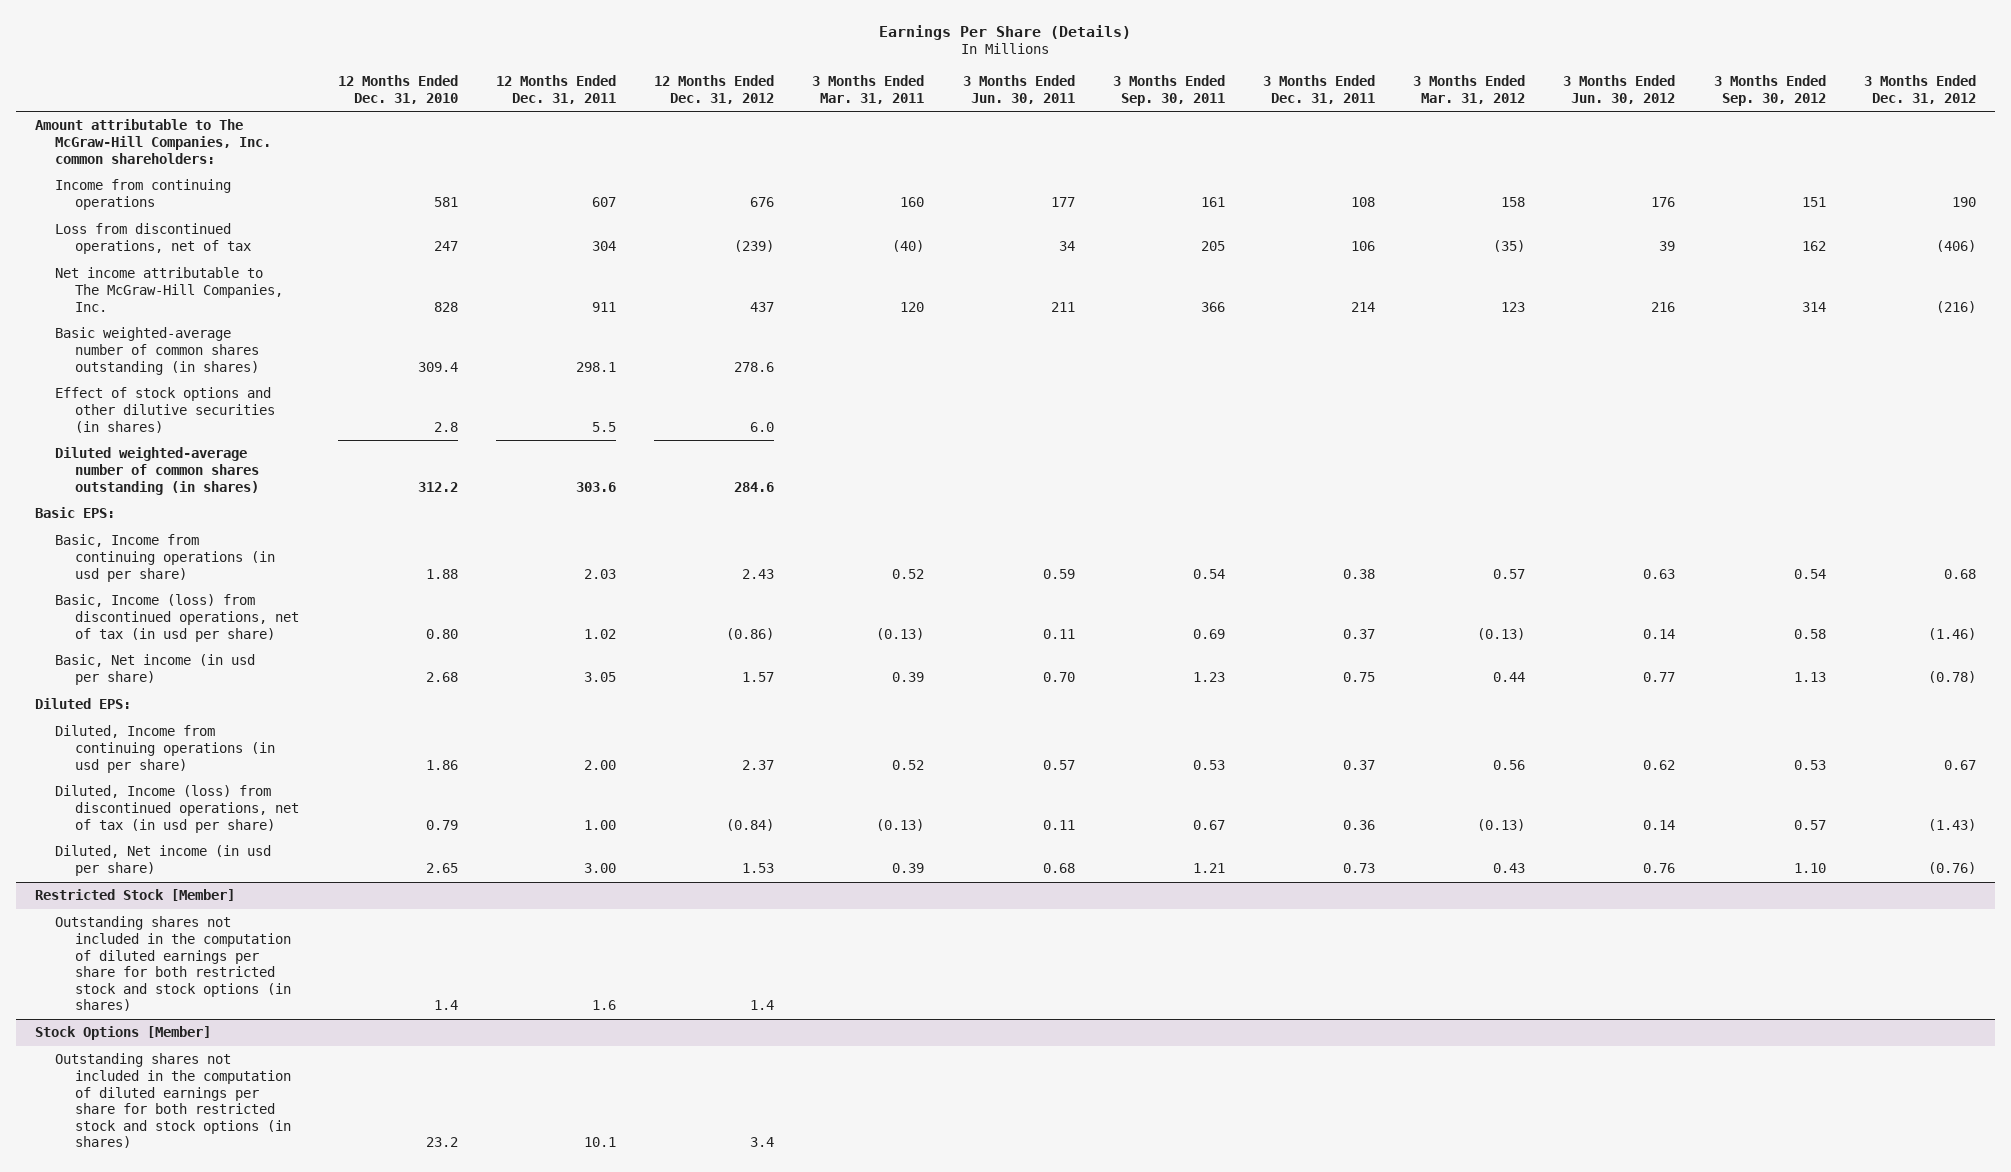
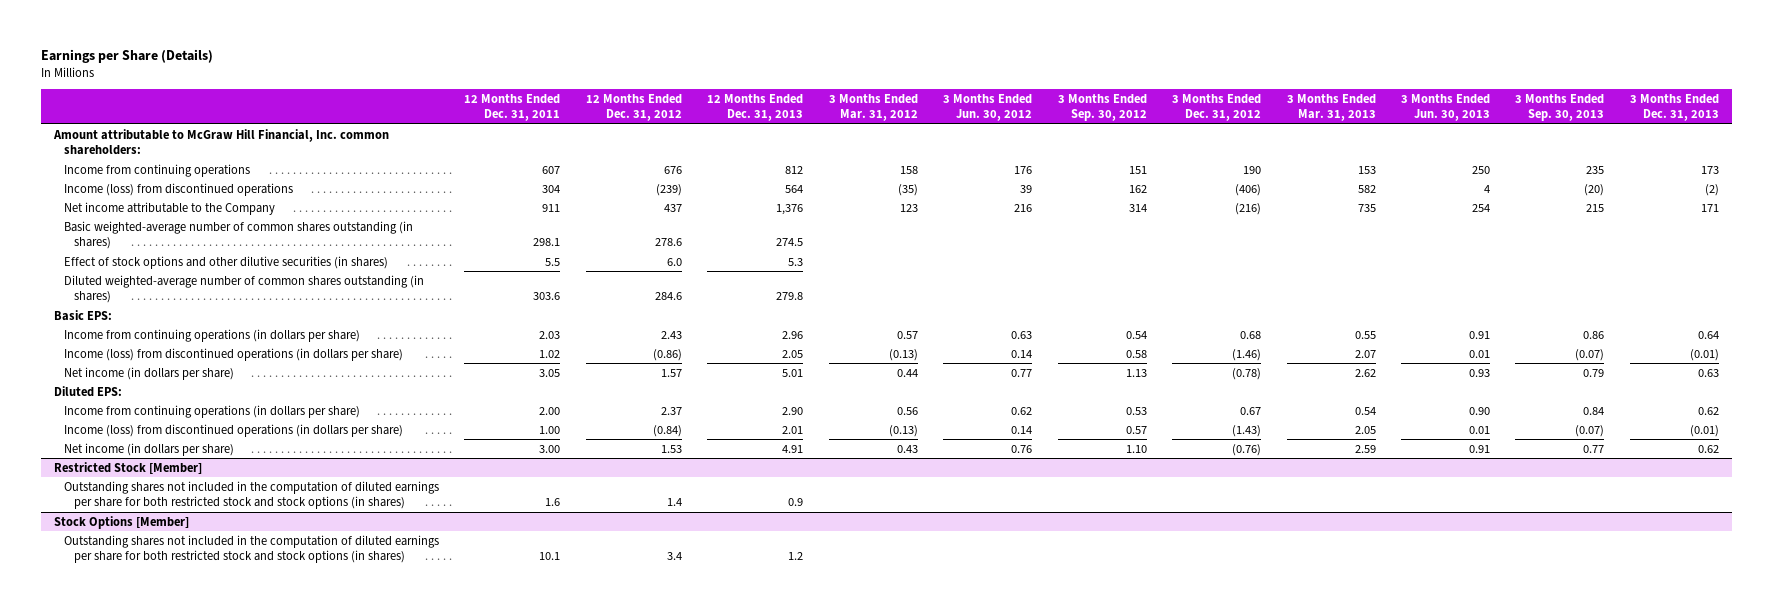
- Earnings Per Share (Details)
+ Earnings per Share (Details)
- | 12 Months Ended Dec. 31, 2010 | 12 Months Ended Dec. 31, 2011 | 12 Months Ended Dec. 31, 2012 | 3 Months Ended Mar. 31, 2011 | 3 Months Ended Jun. 30, 2011 | 3 Months Ended Sep. 30, 2011 | 3 Months Ended Dec. 31, 2011 | 3 Months Ended Mar. 31, 2012 | 3 Months Ended Jun. 30, 2012 | 3 Months Ended Sep. 30, 2012 | 3 Months Ended Dec. 31, 2012
+ | 12 Months Ended Dec. 31, 2011 | 12 Months Ended Dec. 31, 2012 | 12 Months Ended Dec. 31, 2013 | 3 Months Ended Mar. 31, 2012 | 3 Months Ended Jun. 30, 2012 | 3 Months Ended Sep. 30, 2012 | 3 Months Ended Dec. 31, 2012 | 3 Months Ended Mar. 31, 2013 | 3 Months Ended Jun. 30, 2013 | 3 Months Ended Sep. 30, 2013 | 3 Months Ended Dec. 31, 2013
- Amount attributable to The McGraw-Hill Companies, Inc. common shareholders:
+ Amount attributable to McGraw Hill Financial, Inc. common shareholders:
- Loss from discontinued operations, net of tax | 247 | 304 | (239) | (40) | 34 | 205 | 106 | (35) | 39 | 162 | (406)
- Net income attributable to The McGraw-Hill Companies, Inc. | 828 | 911 | 437 | 120 | 211 | 366 | 214 | 123 | 216 | 314 | (216)
+ Income (loss) from discontinued operations | 304 | (239) | 564 | (35) | 39 | 162 | (406) | 582 | 4 | (20) | (2)
+ Net income attributable to the Company | 911 | 437 | 1,376 | 123 | 216 | 314 | (216) | 735 | 254 | 215 | 171
- Basic, Income from continuing operations (in usd per share) | 1.88 | 2.03 | 2.43 | 0.52 | 0.59 | 0.54 | 0.38 | 0.57 | 0.63 | 0.54 | 0.68
- Basic, Income (loss) from discontinued operations, net of tax (in usd per share) | 0.80 | 1.02 | (0.86) | (0.13) | 0.11 | 0.69 | 0.37 | (0.13) | 0.14 | 0.58 | (1.46)
- Basic, Net income (in usd per share) | 2.68 | 3.05 | 1.57 | 0.39 | 0.70 | 1.23 | 0.75 | 0.44 | 0.77 | 1.13 | (0.78)
+ Income from continuing operations (in dollars per share) | 2.03 | 2.43 | 2.96 | 0.57 | 0.63 | 0.54 | 0.68 | 0.55 | 0.91 | 0.86 | 0.64
+ Income (loss) from discontinued operations (in dollars per share) | 1.02 | (0.86) | 2.05 | (0.13) | 0.14 | 0.58 | (1.46) | 2.07 | 0.01 | (0.07) | (0.01)
+ Net income (in dollars per share) | 3.05 | 1.57 | 5.01 | 0.44 | 0.77 | 1.13 | (0.78) | 2.62 | 0.93 | 0.79 | 0.63
- Diluted, Income from continuing operations (in usd per share) | 1.86 | 2.00 | 2.37 | 0.52 | 0.57 | 0.53 | 0.37 | 0.56 | 0.62 | 0.53 | 0.67
- Diluted, Income (loss) from discontinued operations, net of tax (in usd per share) | 0.79 | 1.00 | (0.84) | (0.13) | 0.11 | 0.67 | 0.36 | (0.13) | 0.14 | 0.57 | (1.43)
- Diluted, Net income (in usd per share) | 2.65 | 3.00 | 1.53 | 0.39 | 0.68 | 1.21 | 0.73 | 0.43 | 0.76 | 1.10 | (0.76)
+ Income from continuing operations (in dollars per share) | 2.00 | 2.37 | 2.90 | 0.56 | 0.62 | 0.53 | 0.67 | 0.54 | 0.90 | 0.84 | 0.62
+ Income (loss) from discontinued operations (in dollars per share) | 1.00 | (0.84) | 2.01 | (0.13) | 0.14 | 0.57 | (1.43) | 2.05 | 0.01 | (0.07) | (0.01)
+ Net income (in dollars per share) | 3.00 | 1.53 | 4.91 | 0.43 | 0.76 | 1.10 | (0.76) | 2.59 | 0.91 | 0.77 | 0.62

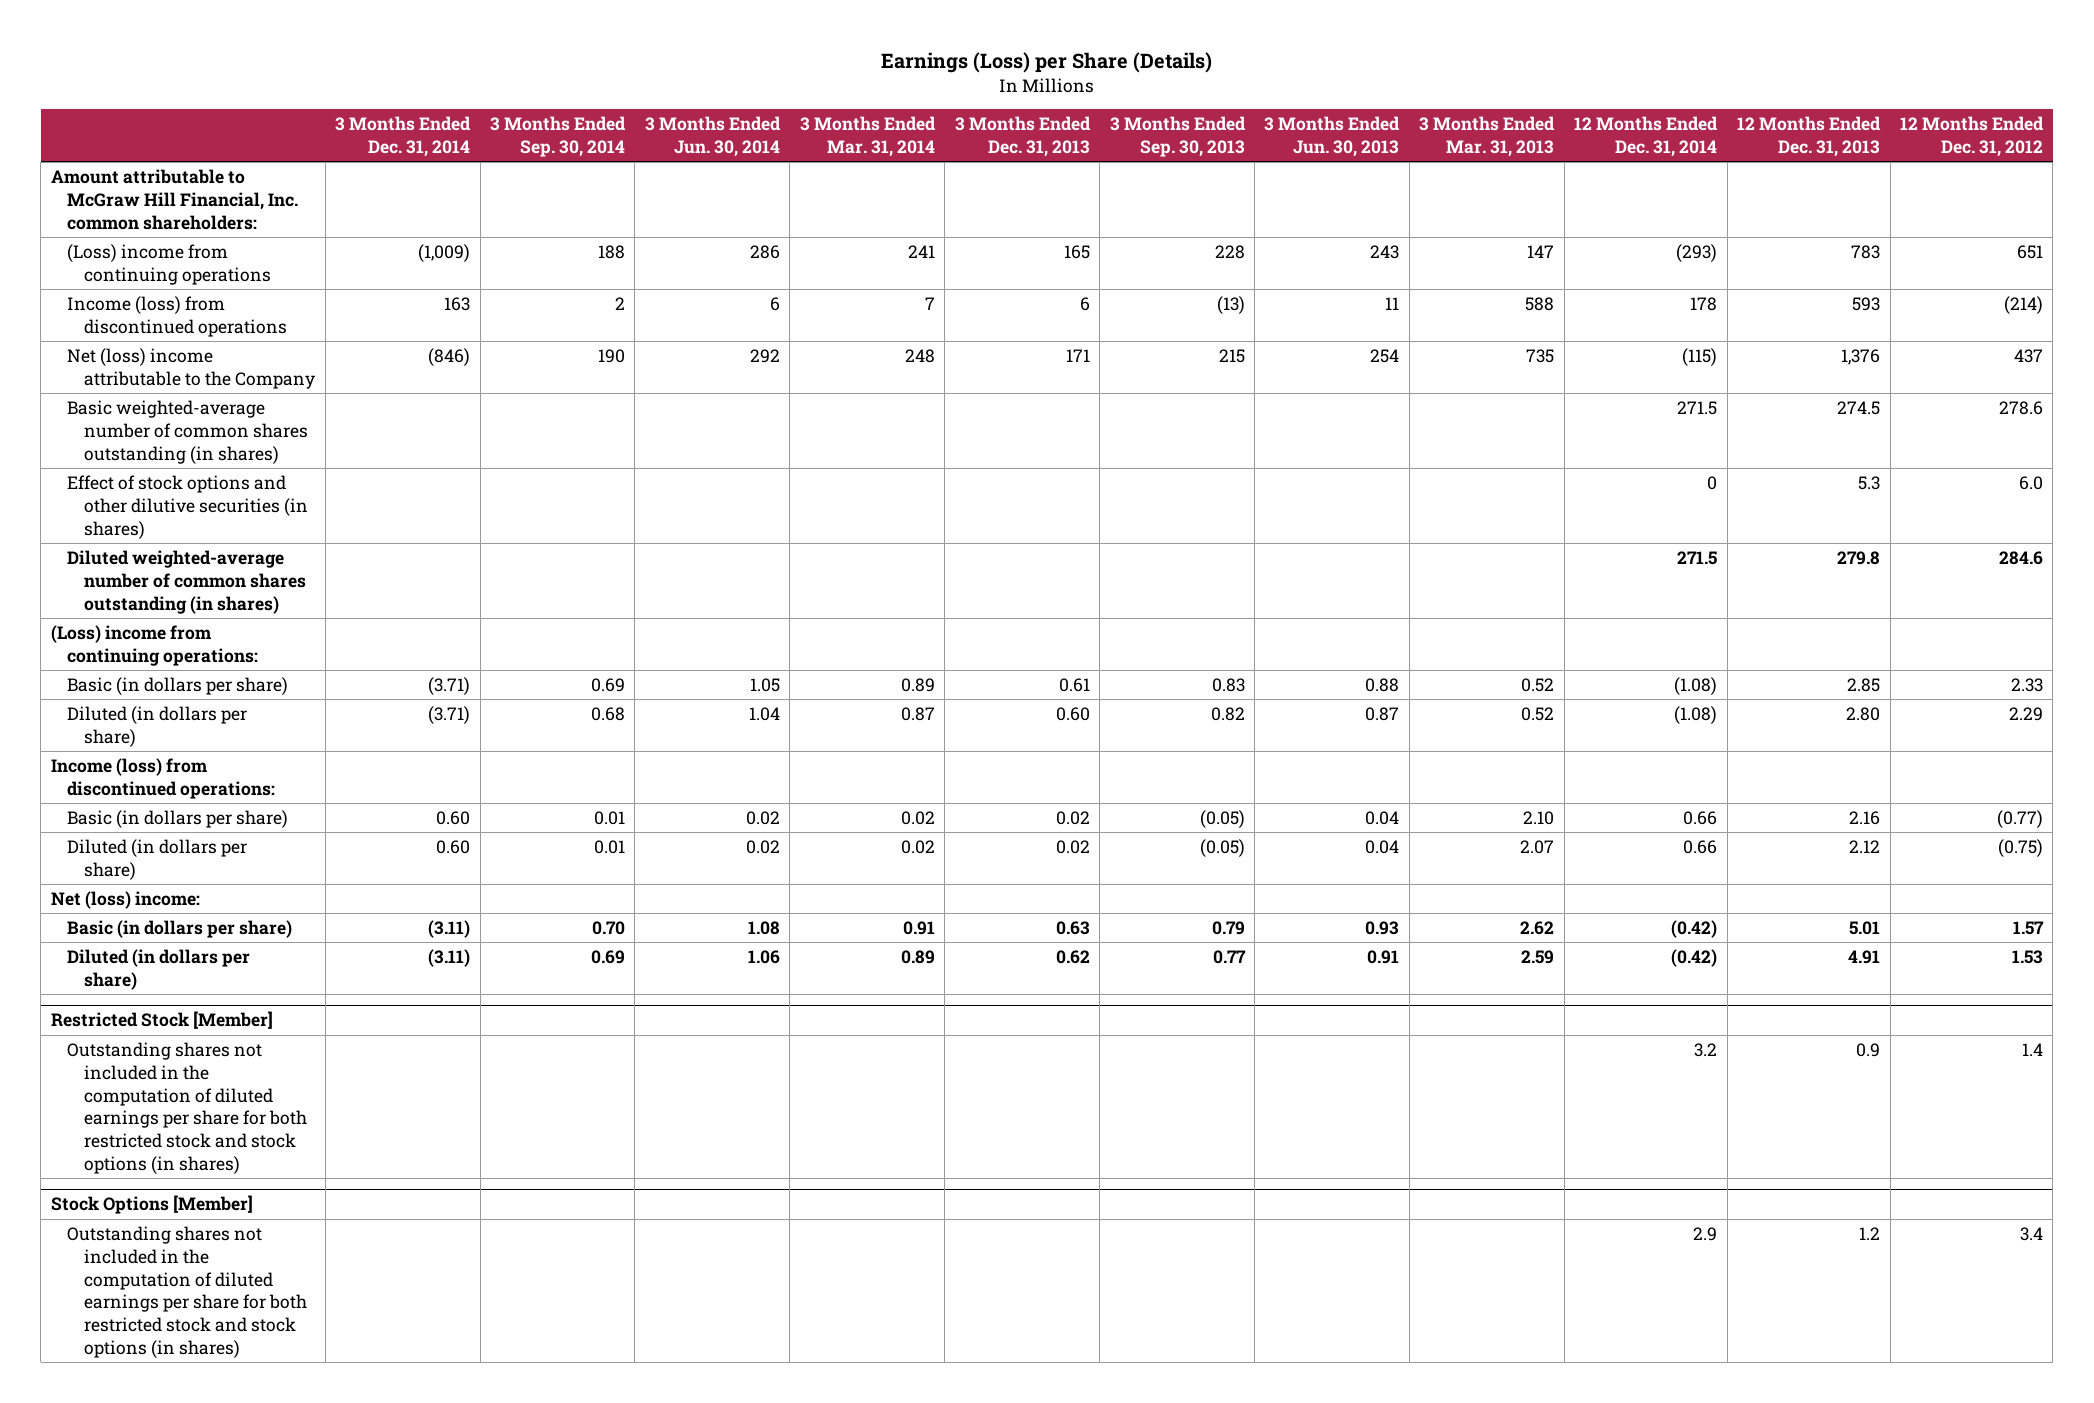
- Earnings per Share (Details)
+ Earnings (Loss) per Share (Details)
- | 12 Months Ended Dec. 31, 2011 | 12 Months Ended Dec. 31, 2012 | 12 Months Ended Dec. 31, 2013 | 3 Months Ended Mar. 31, 2012 | 3 Months Ended Jun. 30, 2012 | 3 Months Ended Sep. 30, 2012 | 3 Months Ended Dec. 31, 2012 | 3 Months Ended Mar. 31, 2013 | 3 Months Ended Jun. 30, 2013 | 3 Months Ended Sep. 30, 2013 | 3 Months Ended Dec. 31, 2013
+ | 3 Months Ended Dec. 31, 2014 | 3 Months Ended Sep. 30, 2014 | 3 Months Ended Jun. 30, 2014 | 3 Months Ended Mar. 31, 2014 | 3 Months Ended Dec. 31, 2013 | 3 Months Ended Sep. 30, 2013 | 3 Months Ended Jun. 30, 2013 | 3 Months Ended Mar. 31, 2013 | 12 Months Ended Dec. 31, 2014 | 12 Months Ended Dec. 31, 2013 | 12 Months Ended Dec. 31, 2012
- Income from continuing operations | 607 | 676 | 812 | 158 | 176 | 151 | 190 | 153 | 250 | 235 | 173
- Income (loss) from discontinued operations | 304 | (239) | 564 | (35) | 39 | 162 | (406) | 582 | 4 | (20) | (2)
- Net income attributable to the Company | 911 | 437 | 1,376 | 123 | 216 | 314 | (216) | 735 | 254 | 215 | 171
+ (Loss) income from continuing operations | (1,009) | 188 | 286 | 241 | 165 | 228 | 243 | 147 | (293) | 783 | 651
+ Income (loss) from discontinued operations | 163 | 2 | 6 | 7 | 6 | (13) | 11 | 588 | 178 | 593 | (214)
+ Net (loss) income attributable to the Company | (846) | 190 | 292 | 248 | 171 | 215 | 254 | 735 | (115) | 1,376 | 437
- Basic EPS:
- Income from continuing operations (in dollars per share) | 2.03 | 2.43 | 2.96 | 0.57 | 0.63 | 0.54 | 0.68 | 0.55 | 0.91 | 0.86 | 0.64
- Income (loss) from discontinued operations (in dollars per share) | 1.02 | (0.86) | 2.05 | (0.13) | 0.14 | 0.58 | (1.46) | 2.07 | 0.01 | (0.07) | (0.01)
- Net income (in dollars per share) | 3.05 | 1.57 | 5.01 | 0.44 | 0.77 | 1.13 | (0.78) | 2.62 | 0.93 | 0.79 | 0.63
- Diluted EPS:
- Income from continuing operations (in dollars per share) | 2.00 | 2.37 | 2.90 | 0.56 | 0.62 | 0.53 | 0.67 | 0.54 | 0.90 | 0.84 | 0.62
- Income (loss) from discontinued operations (in dollars per share) | 1.00 | (0.84) | 2.01 | (0.13) | 0.14 | 0.57 | (1.43) | 2.05 | 0.01 | (0.07) | (0.01)
- Net income (in dollars per share) | 3.00 | 1.53 | 4.91 | 0.43 | 0.76 | 1.10 | (0.76) | 2.59 | 0.91 | 0.77 | 0.62
+ (Loss) income from continuing operations:
+ Basic (in dollars per share) | (3.71) | 0.69 | 1.05 | 0.89 | 0.61 | 0.83 | 0.88 | 0.52 | (1.08) | 2.85 | 2.33
+ Diluted (in dollars per share) | (3.71) | 0.68 | 1.04 | 0.87 | 0.60 | 0.82 | 0.87 | 0.52 | (1.08) | 2.80 | 2.29
+ Income (loss) from discontinued operations:
+ Basic (in dollars per share) | 0.60 | 0.01 | 0.02 | 0.02 | 0.02 | (0.05) | 0.04 | 2.10 | 0.66 | 2.16 | (0.77)
+ Diluted (in dollars per share) | 0.60 | 0.01 | 0.02 | 0.02 | 0.02 | (0.05) | 0.04 | 2.07 | 0.66 | 2.12 | (0.75)
+ Net (loss) income:
+ Basic (in dollars per share) | (3.11) | 0.70 | 1.08 | 0.91 | 0.63 | 0.79 | 0.93 | 2.62 | (0.42) | 5.01 | 1.57
+ Diluted (in dollars per share) | (3.11) | 0.69 | 1.06 | 0.89 | 0.62 | 0.77 | 0.91 | 2.59 | (0.42) | 4.91 | 1.53

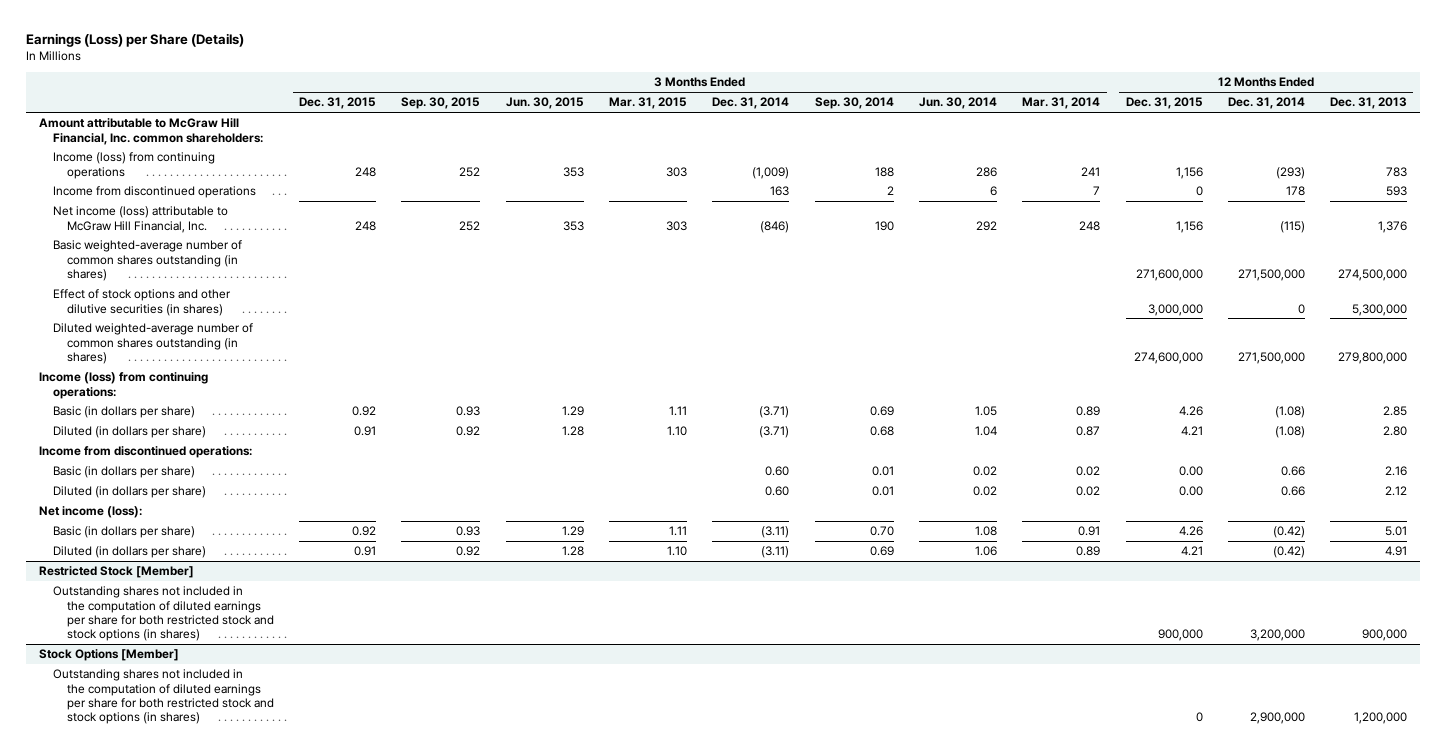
- | 3 Months Ended Dec. 31, 2014 | 3 Months Ended Sep. 30, 2014 | 3 Months Ended Jun. 30, 2014 | 3 Months Ended Mar. 31, 2014 | 3 Months Ended Dec. 31, 2013 | 3 Months Ended Sep. 30, 2013 | 3 Months Ended Jun. 30, 2013 | 3 Months Ended Mar. 31, 2013 | 12 Months Ended Dec. 31, 2014 | 12 Months Ended Dec. 31, 2013 | 12 Months Ended Dec. 31, 2012
+ | 3 Months Ended Dec. 31, 2015 | 3 Months Ended Sep. 30, 2015 | 3 Months Ended Jun. 30, 2015 | 3 Months Ended Mar. 31, 2015 | 3 Months Ended Dec. 31, 2014 | 3 Months Ended Sep. 30, 2014 | 3 Months Ended Jun. 30, 2014 | 3 Months Ended Mar. 31, 2014 | 12 Months Ended Dec. 31, 2015 | 12 Months Ended Dec. 31, 2014 | 12 Months Ended Dec. 31, 2013
- (Loss) income from continuing operations | (1,009) | 188 | 286 | 241 | 165 | 228 | 243 | 147 | (293) | 783 | 651
- Income (loss) from discontinued operations | 163 | 2 | 6 | 7 | 6 | (13) | 11 | 588 | 178 | 593 | (214)
- Net (loss) income attributable to the Company | (846) | 190 | 292 | 248 | 171 | 215 | 254 | 735 | (115) | 1,376 | 437
- Basic weighted-average number of common shares outstanding (in shares) | | | | | | | | | 271.5 | 274.5 | 278.6
- Effect of stock options and other dilutive securities (in shares) | | | | | | | | | 0 | 5.3 | 6.0
- Diluted weighted-average number of common shares outstanding (in shares) | | | | | | | | | 271.5 | 279.8 | 284.6
- (Loss) income from continuing operations:
+ Income (loss) from continuing operations | 248 | 252 | 353 | 303 | (1,009) | 188 | 286 | 241 | 1,156 | (293) | 783
+ Income from discontinued operations | | | | | 163 | 2 | 6 | 7 | 0 | 178 | 593
+ Net income (loss) attributable to McGraw Hill Financial, Inc. | 248 | 252 | 353 | 303 | (846) | 190 | 292 | 248 | 1,156 | (115) | 1,376
+ Basic weighted-average number of common shares outstanding (in shares) | | | | | | | | | 271,600,000 | 271,500,000 | 274,500,000
+ Effect of stock options and other dilutive securities (in shares) | | | | | | | | | 3,000,000 | 0 | 5,300,000
+ Diluted weighted-average number of common shares outstanding (in shares) | | | | | | | | | 274,600,000 | 271,500,000 | 279,800,000
+ Income (loss) from continuing operations:
- Income (loss) from discontinued operations:
+ Income from discontinued operations:
- Net (loss) income:
+ Net income (loss):
@ Restricted Stock [Member]
- Outstanding shares not included in the computation of diluted earnings per share for both restricted stock and stock options (in shares) | | | | | | | | | 3.2 | 0.9 | 1.4
+ Outstanding shares not included in the computation of diluted earnings per share for both restricted stock and stock options (in shares) | | | | | | | | | 900,000 | 3,200,000 | 900,000
@ Stock Options [Member]
- Outstanding shares not included in the computation of diluted earnings per share for both restricted stock and stock options (in shares) | | | | | | | | | 2.9 | 1.2 | 3.4
+ Outstanding shares not included in the computation of diluted earnings per share for both restricted stock and stock options (in shares) | | | | | | | | | 0 | 2,900,000 | 1,200,000

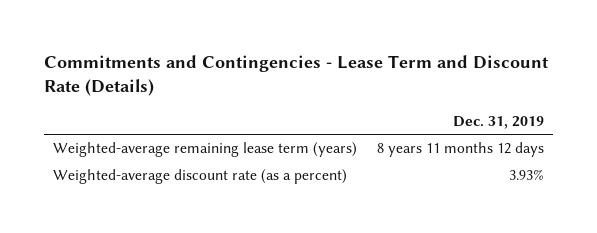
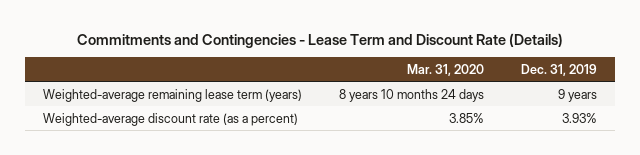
- | Dec. 31, 2019
+ | Mar. 31, 2020 | Dec. 31, 2019
- Weighted-average remaining lease term (years) | 8 years 11 months 12 days
+ Weighted-average remaining lease term (years) | 8 years 10 months 24 days | 9 years

